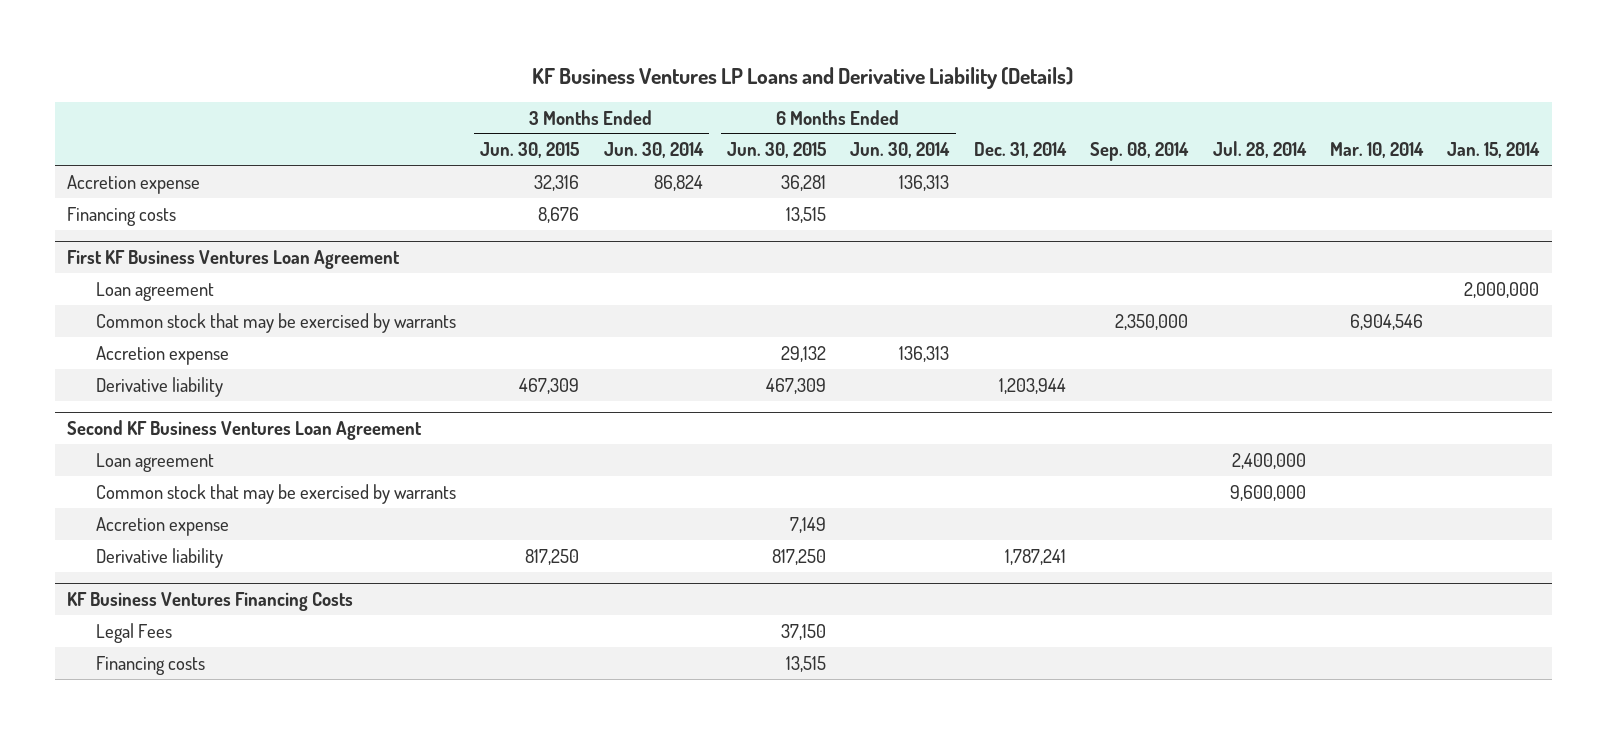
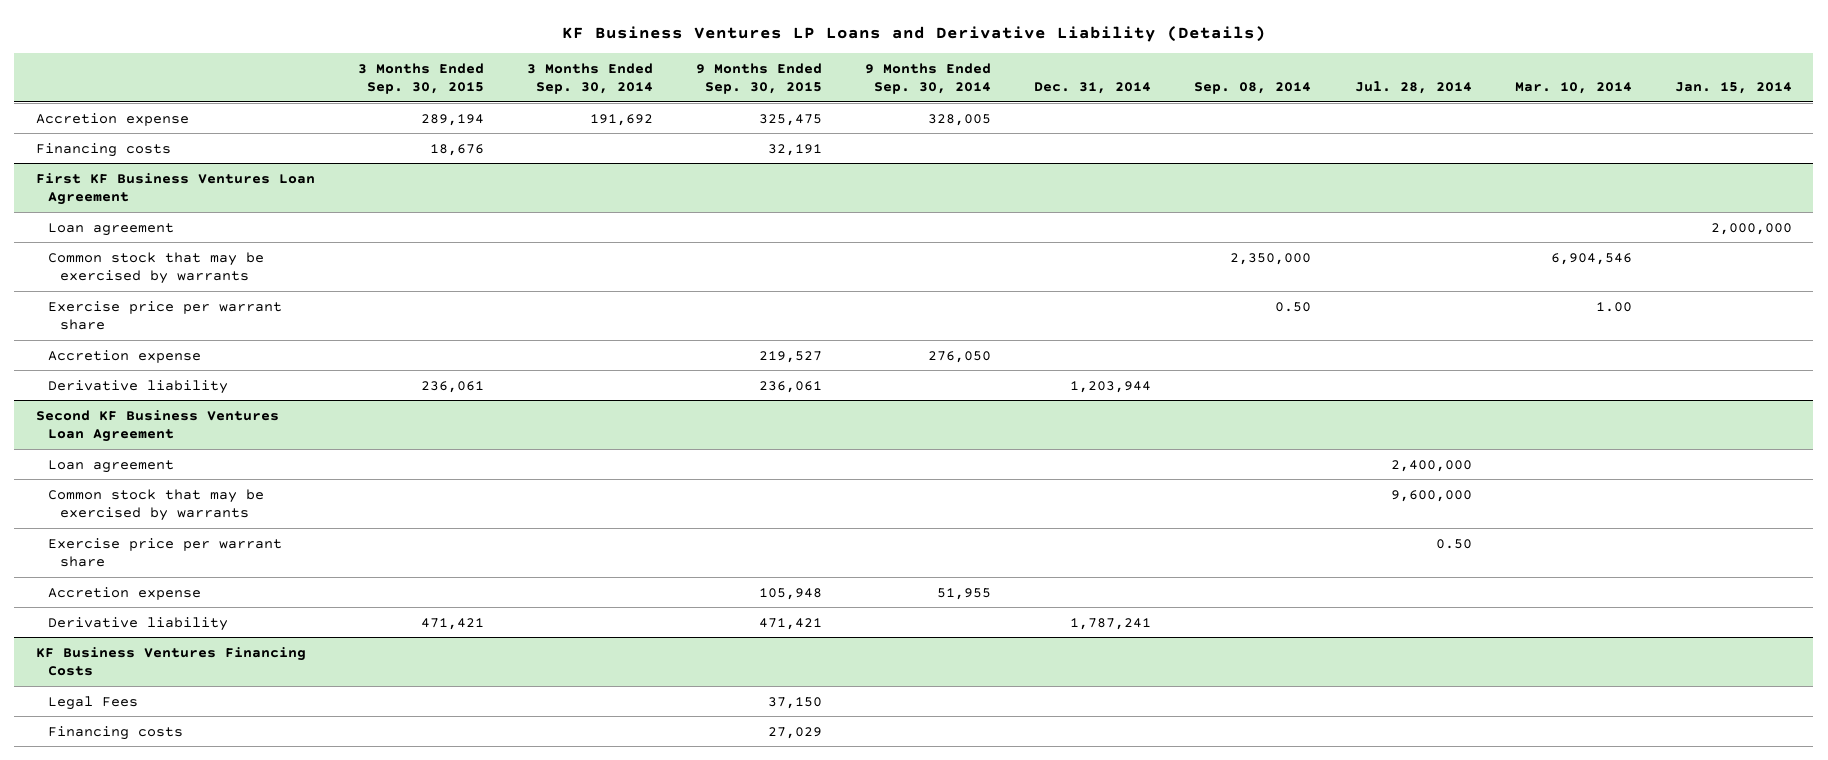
- | 3 Months Ended Jun. 30, 2015 | 3 Months Ended Jun. 30, 2014 | 6 Months Ended Jun. 30, 2015 | 6 Months Ended Jun. 30, 2014 | Dec. 31, 2014 | Sep. 08, 2014 | Jul. 28, 2014 | Mar. 10, 2014 | Jan. 15, 2014
+ | 3 Months Ended Sep. 30, 2015 | 3 Months Ended Sep. 30, 2014 | 9 Months Ended Sep. 30, 2015 | 9 Months Ended Sep. 30, 2014 | Dec. 31, 2014 | Sep. 08, 2014 | Jul. 28, 2014 | Mar. 10, 2014 | Jan. 15, 2014
@ First KF Business Ventures Loan Agreement
+ Exercise price per warrant share | | | | | | 0.50 | | 1.00 |
@ Second KF Business Ventures Loan Agreement
+ Exercise price per warrant share | | | | | | | 0.50 | |

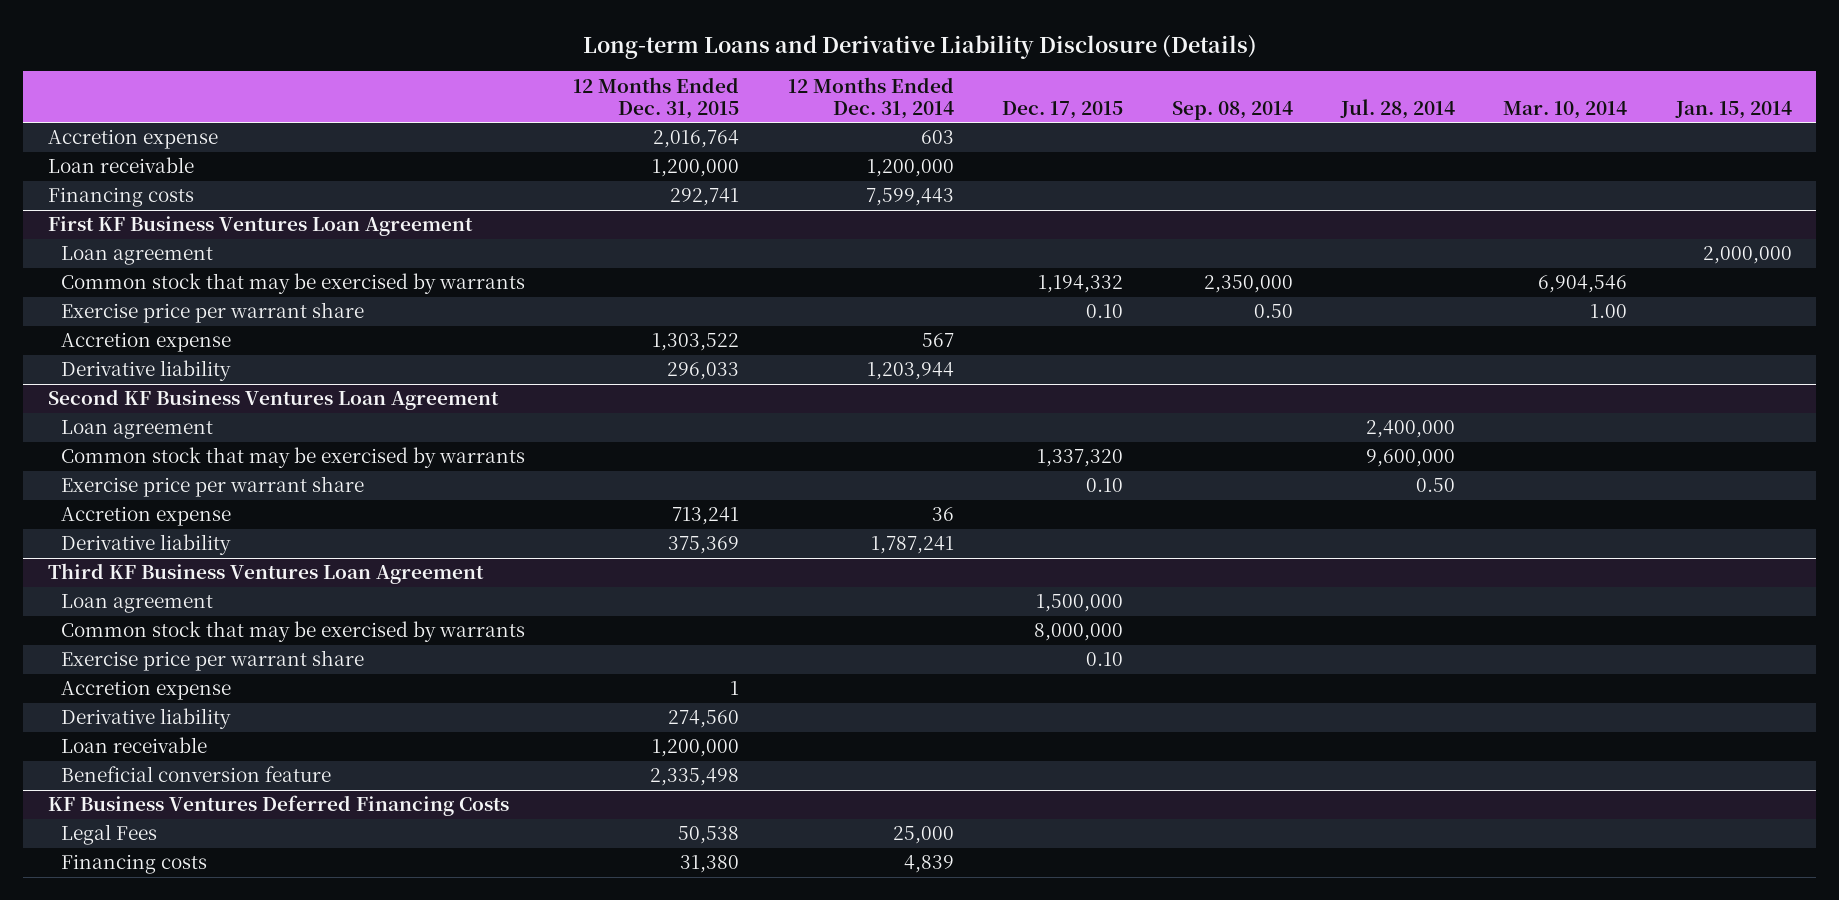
- KF Business Ventures LP Loans and Derivative Liability (Details)
+ Long-term Loans and Derivative Liability Disclosure (Details)
- | 3 Months Ended Sep. 30, 2015 | 3 Months Ended Sep. 30, 2014 | 9 Months Ended Sep. 30, 2015 | 9 Months Ended Sep. 30, 2014 | Dec. 31, 2014 | Sep. 08, 2014 | Jul. 28, 2014 | Mar. 10, 2014 | Jan. 15, 2014
+ | 12 Months Ended Dec. 31, 2015 | 12 Months Ended Dec. 31, 2014 | Dec. 17, 2015 | Sep. 08, 2014 | Jul. 28, 2014 | Mar. 10, 2014 | Jan. 15, 2014
+ Loan receivable | 1,200,000 | 1,200,000 | | | | |
- KF Business Ventures Financing Costs
+ Third KF Business Ventures Loan Agreement
+ Loan agreement | | | 1,500,000 | | | |
+ Common stock that may be exercised by warrants | | | 8,000,000 | | | |
+ Exercise price per warrant share | | | 0.10 | | | |
+ Accretion expense | 1 | | | | | |
+ Derivative liability | 274,560 | | | | | |
+ Loan receivable | 1,200,000 | | | | | |
+ Beneficial conversion feature | 2,335,498 | | | | | |
+ KF Business Ventures Deferred Financing Costs

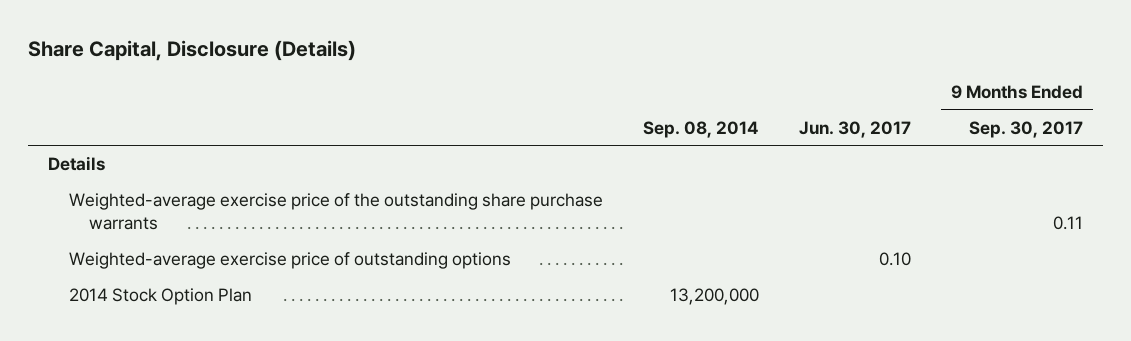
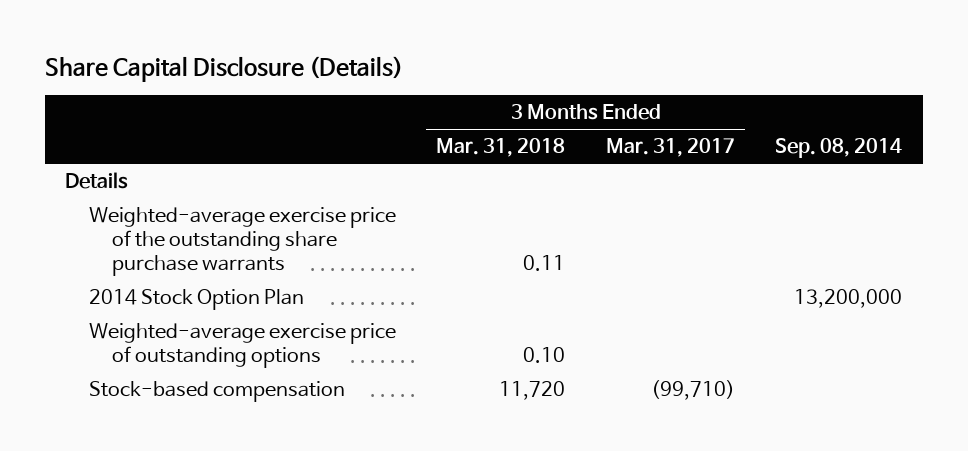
- Share Capital, Disclosure (Details)
+ Share Capital Disclosure (Details)
- | Sep. 08, 2014 | Jun. 30, 2017 | 9 Months Ended Sep. 30, 2017
+ | 3 Months Ended Mar. 31, 2018 | 3 Months Ended Mar. 31, 2017 | Sep. 08, 2014
moved down: Weighted-average exercise price of outstanding options | 0.10 | |
+ Stock-based compensation | 11,720 | (99,710) |

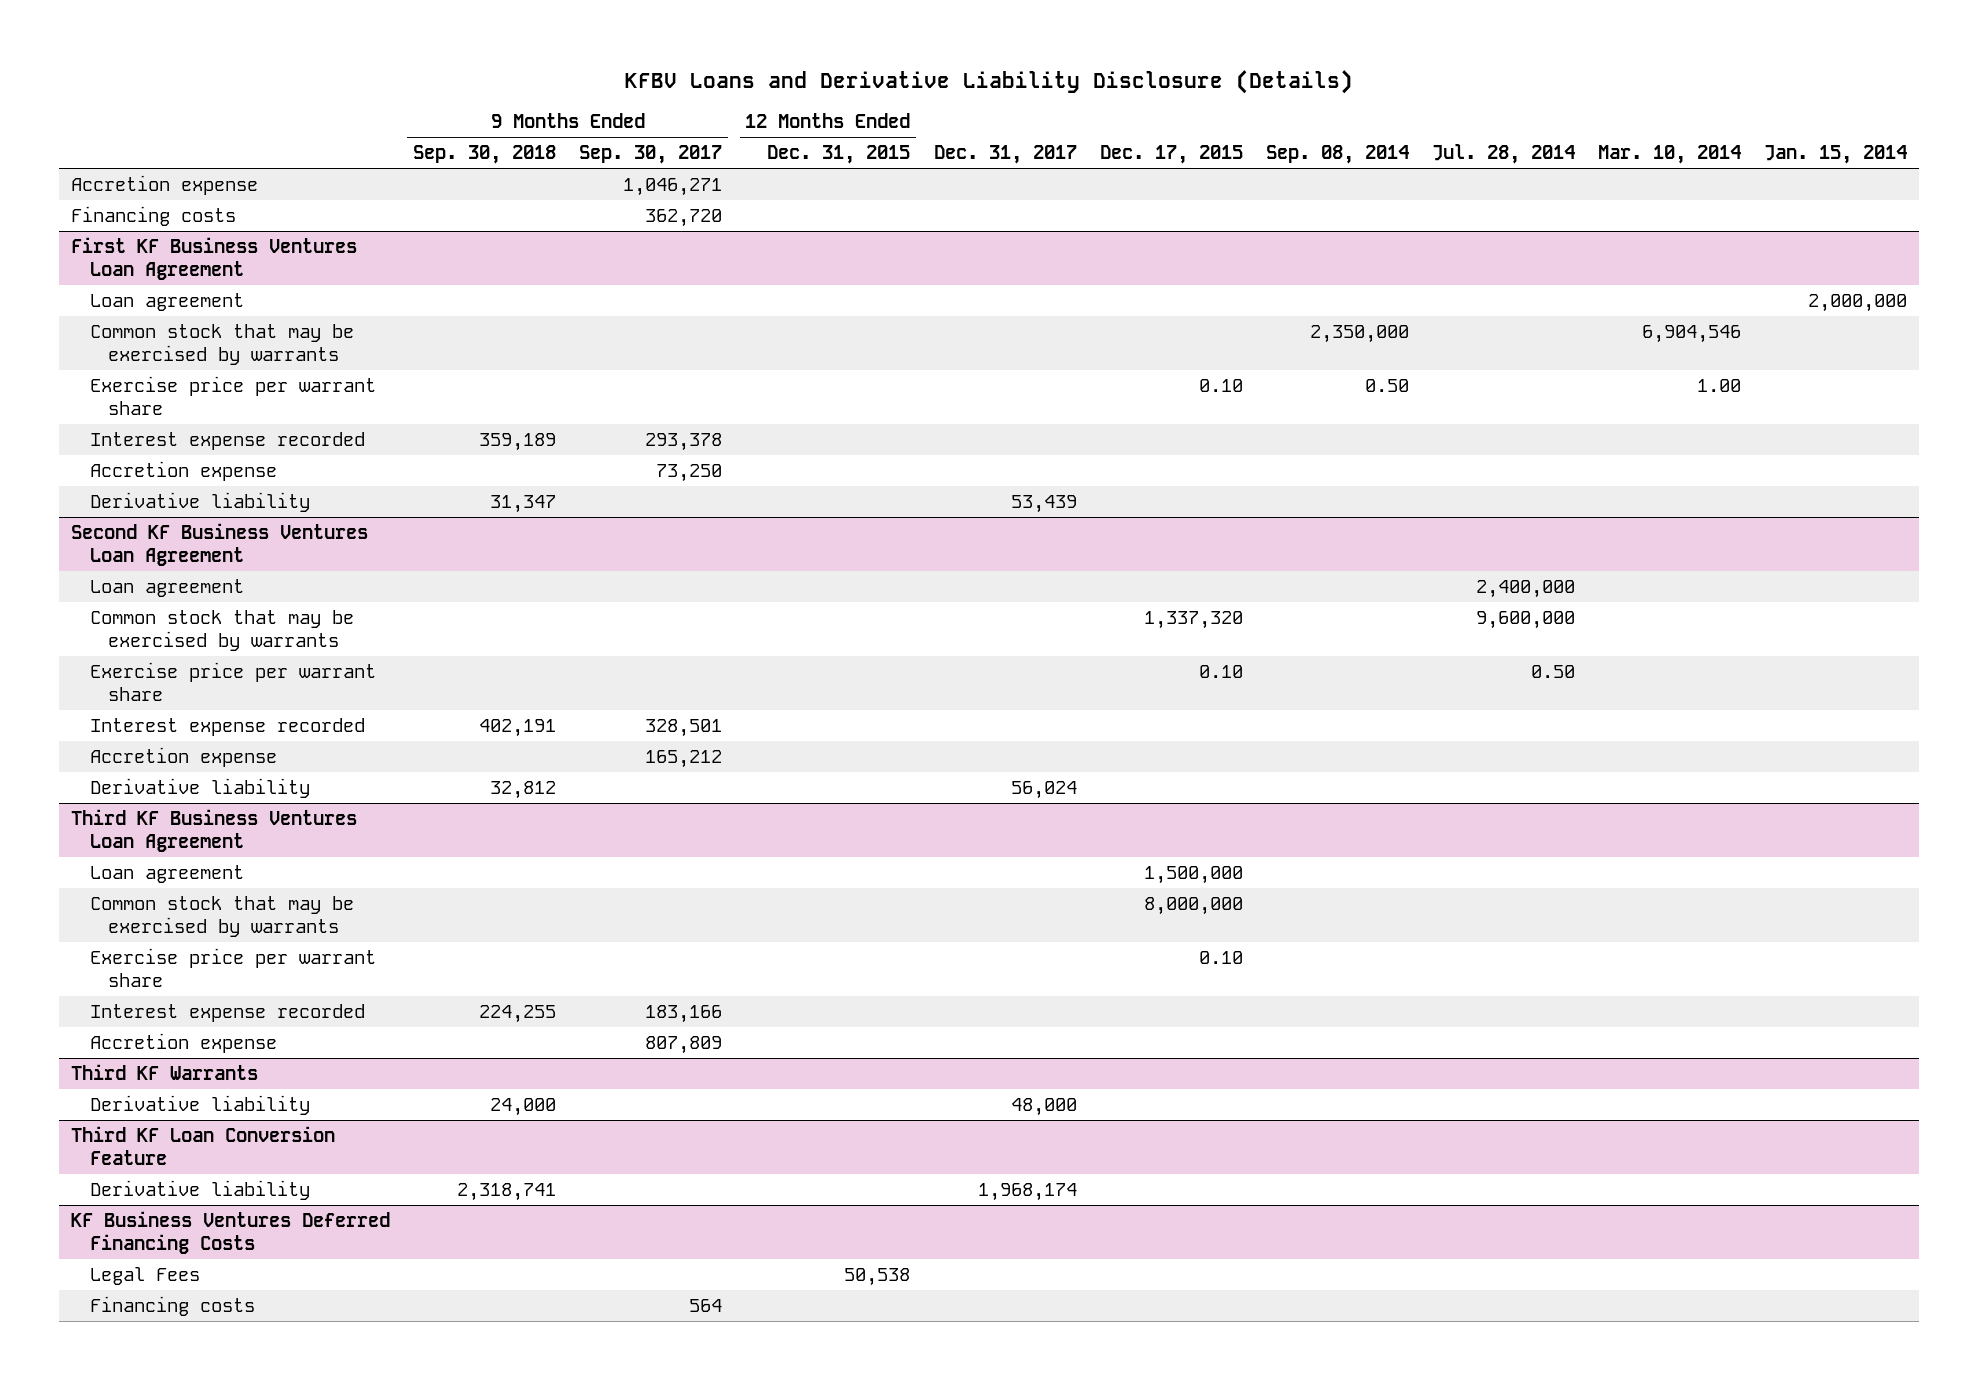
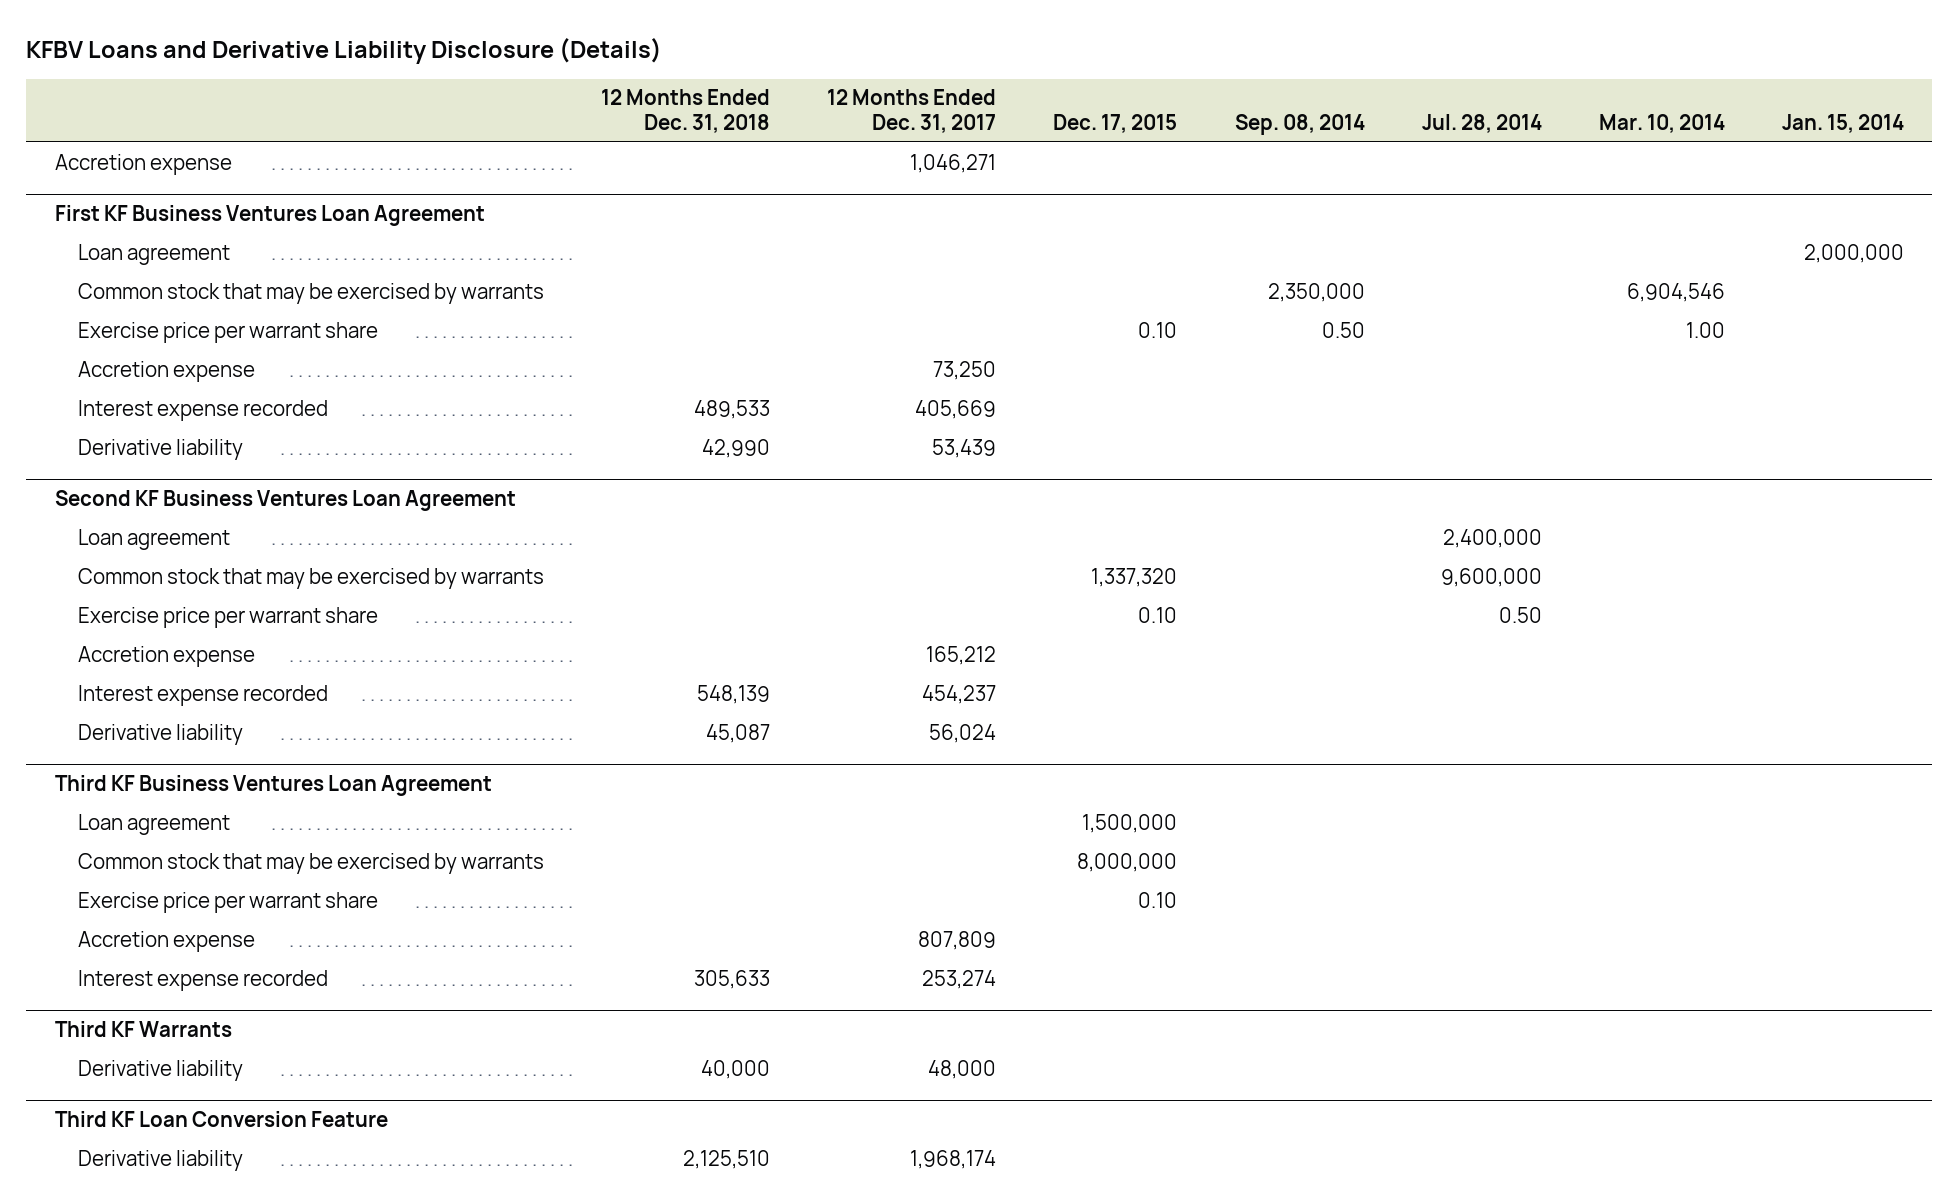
- | 9 Months Ended Sep. 30, 2018 | 9 Months Ended Sep. 30, 2017 | 12 Months Ended Dec. 31, 2015 | Dec. 31, 2017 | Dec. 17, 2015 | Sep. 08, 2014 | Jul. 28, 2014 | Mar. 10, 2014 | Jan. 15, 2014
+ | 12 Months Ended Dec. 31, 2018 | 12 Months Ended Dec. 31, 2017 | Dec. 17, 2015 | Sep. 08, 2014 | Jul. 28, 2014 | Mar. 10, 2014 | Jan. 15, 2014
- Financing costs | | 362,720 | | | | | | |
@ First KF Business Ventures Loan Agreement
moved down: Interest expense recorded | 489,533 | 405,669 | | | | |
@ Second KF Business Ventures Loan Agreement
moved down: Interest expense recorded | 548,139 | 454,237 | | | | |
@ Third KF Business Ventures Loan Agreement
moved down: Interest expense recorded | 305,633 | 253,274 | | | | |
- KF Business Ventures Deferred Financing Costs
- Legal Fees | | | 50,538 | | | | | |
- Financing costs | | 564 | | | | | | |

